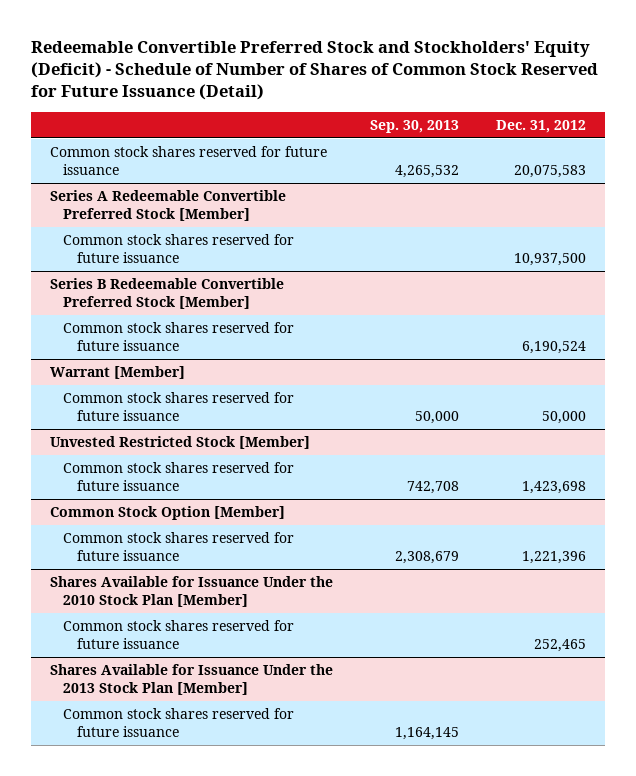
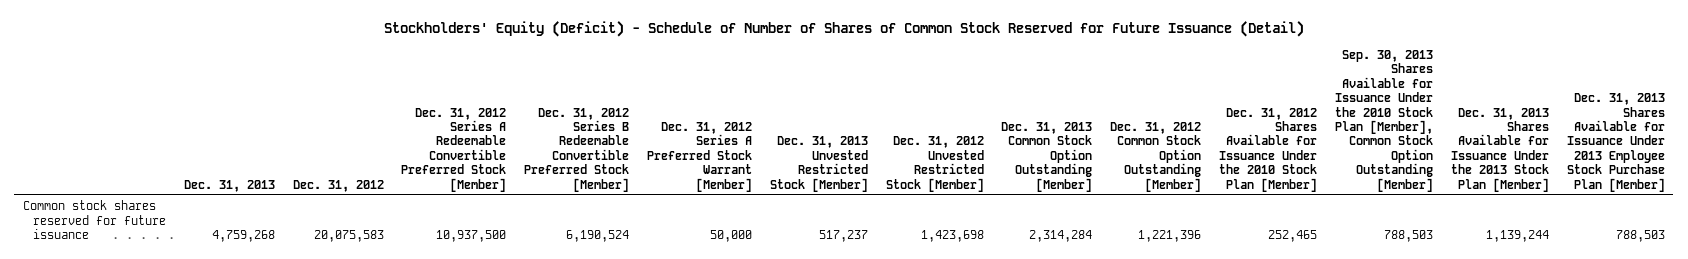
- Redeemable Convertible Preferred Stock and Stockholders' Equity (Deficit) - Schedule of Number of Shares of Common Stock Reserved for Future Issuance (Detail)
+ Stockholders' Equity (Deficit) - Schedule of Number of Shares of Common Stock Reserved for Future Issuance (Detail)
- | Sep. 30, 2013 | Dec. 31, 2012
+ | Dec. 31, 2013 | Dec. 31, 2012 | Dec. 31, 2012 Series A Redeemable Convertible Preferred Stock [Member] | Dec. 31, 2012 Series B Redeemable Convertible Preferred Stock [Member] | Dec. 31, 2012 Series A Preferred Stock Warrant [Member] | Dec. 31, 2013 Unvested Restricted Stock [Member] | Dec. 31, 2012 Unvested Restricted Stock [Member] | Dec. 31, 2013 Common Stock Option Outstanding [Member] | Dec. 31, 2012 Common Stock Option Outstanding [Member] | Dec. 31, 2012 Shares Available for Issuance Under the 2010 Stock Plan [Member] | Sep. 30, 2013 Shares Available for Issuance Under the 2010 Stock Plan [Member], Common Stock Option Outstanding [Member] | Dec. 31, 2013 Shares Available for Issuance Under the 2013 Stock Plan [Member] | Dec. 31, 2013 Shares Available for Issuance Under 2013 Employee Stock Purchase Plan [Member]
- Series A Redeemable Convertible Preferred Stock [Member]
- Common stock shares reserved for future issuance | | 10,937,500
- Series B Redeemable Convertible Preferred Stock [Member]
- Common stock shares reserved for future issuance | | 6,190,524
- Warrant [Member]
- Common stock shares reserved for future issuance | 50,000 | 50,000
- Unvested Restricted Stock [Member]
- Common stock shares reserved for future issuance | 742,708 | 1,423,698
- Common Stock Option [Member]
- Common stock shares reserved for future issuance | 2,308,679 | 1,221,396
- Shares Available for Issuance Under the 2010 Stock Plan [Member]
- Common stock shares reserved for future issuance | | 252,465
- Shares Available for Issuance Under the 2013 Stock Plan [Member]
- Common stock shares reserved for future issuance | 1,164,145 |

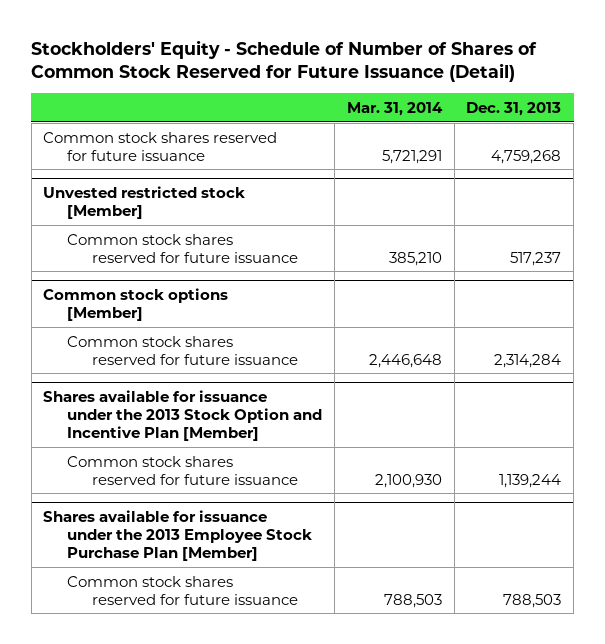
- Stockholders' Equity (Deficit) - Schedule of Number of Shares of Common Stock Reserved for Future Issuance (Detail)
+ Stockholders' Equity - Schedule of Number of Shares of Common Stock Reserved for Future Issuance (Detail)
- | Dec. 31, 2013 | Dec. 31, 2012 | Dec. 31, 2012 Series A Redeemable Convertible Preferred Stock [Member] | Dec. 31, 2012 Series B Redeemable Convertible Preferred Stock [Member] | Dec. 31, 2012 Series A Preferred Stock Warrant [Member] | Dec. 31, 2013 Unvested Restricted Stock [Member] | Dec. 31, 2012 Unvested Restricted Stock [Member] | Dec. 31, 2013 Common Stock Option Outstanding [Member] | Dec. 31, 2012 Common Stock Option Outstanding [Member] | Dec. 31, 2012 Shares Available for Issuance Under the 2010 Stock Plan [Member] | Sep. 30, 2013 Shares Available for Issuance Under the 2010 Stock Plan [Member], Common Stock Option Outstanding [Member] | Dec. 31, 2013 Shares Available for Issuance Under the 2013 Stock Plan [Member] | Dec. 31, 2013 Shares Available for Issuance Under 2013 Employee Stock Purchase Plan [Member]
+ | Mar. 31, 2014 | Dec. 31, 2013
+ Unvested restricted stock [Member]
+ Common stock shares reserved for future issuance | 385,210 | 517,237
+ Common stock options [Member]
+ Common stock shares reserved for future issuance | 2,446,648 | 2,314,284
+ Shares available for issuance under the 2013 Stock Option and Incentive Plan [Member]
+ Common stock shares reserved for future issuance | 2,100,930 | 1,139,244
+ Shares available for issuance under the 2013 Employee Stock Purchase Plan [Member]
+ Common stock shares reserved for future issuance | 788,503 | 788,503

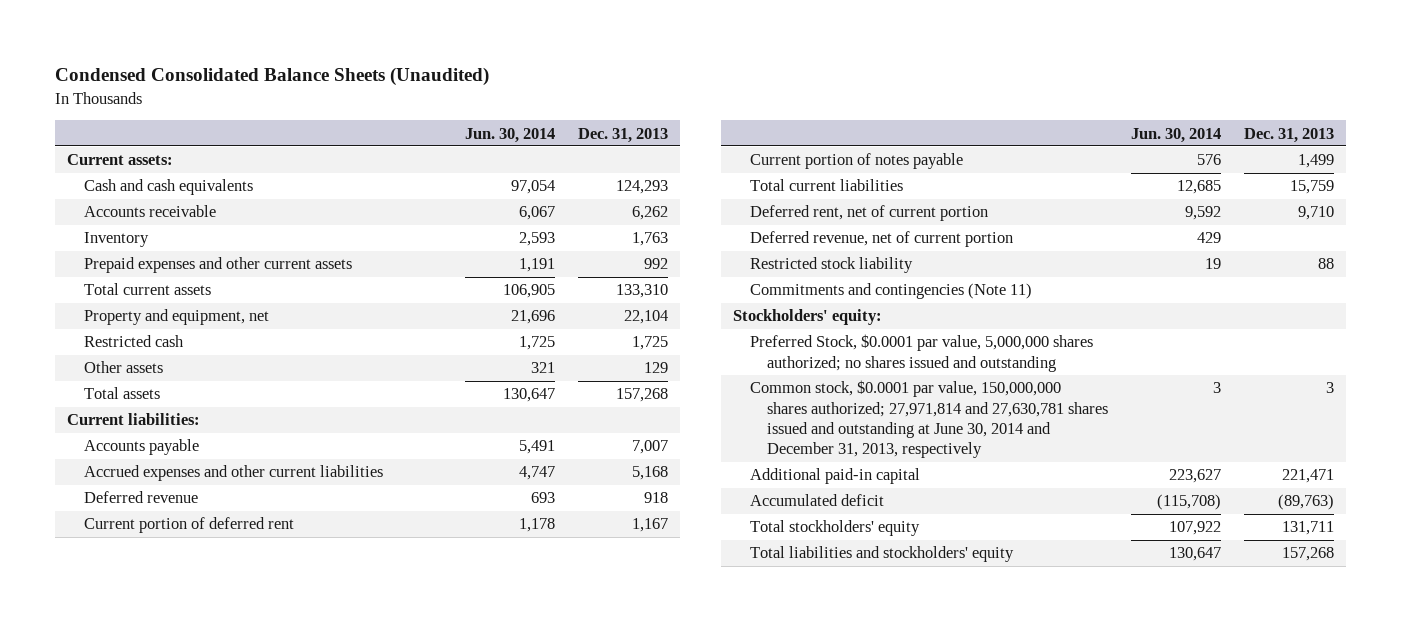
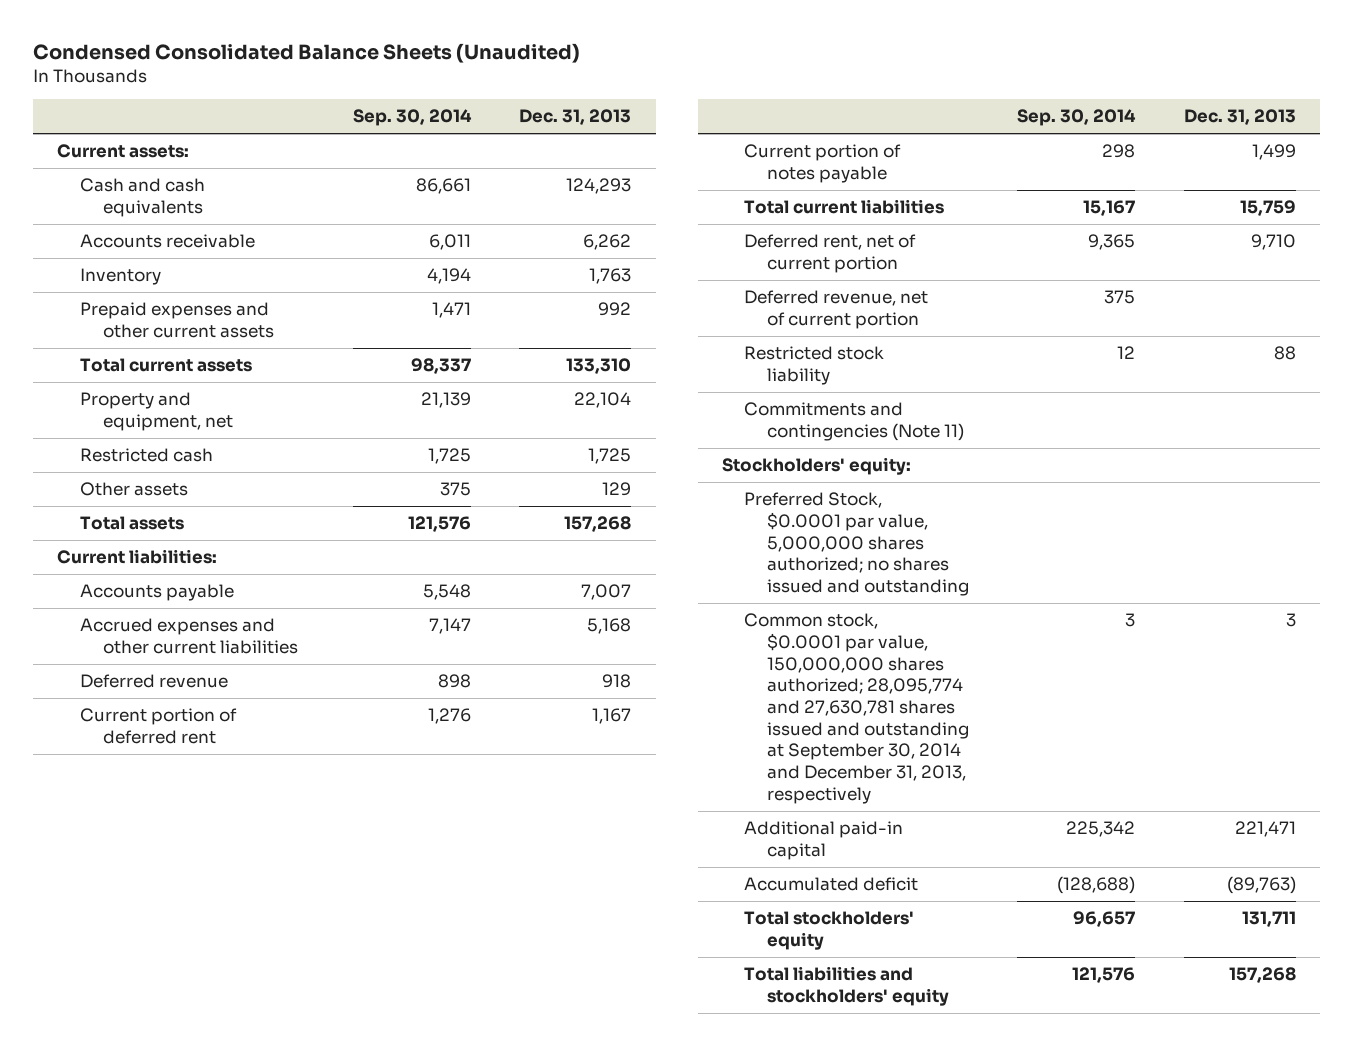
- | Jun. 30, 2014 | Dec. 31, 2013
+ | Sep. 30, 2014 | Dec. 31, 2013
- Common stock, $0.0001 par value, 150,000,000 shares authorized; 27,971,814 and 27,630,781 shares issued and outstanding at June 30, 2014 and December 31, 2013, respectively | 3 | 3
+ Common stock, $0.0001 par value, 150,000,000 shares authorized; 28,095,774 and 27,630,781 shares issued and outstanding at September 30, 2014 and December 31, 2013, respectively | 3 | 3

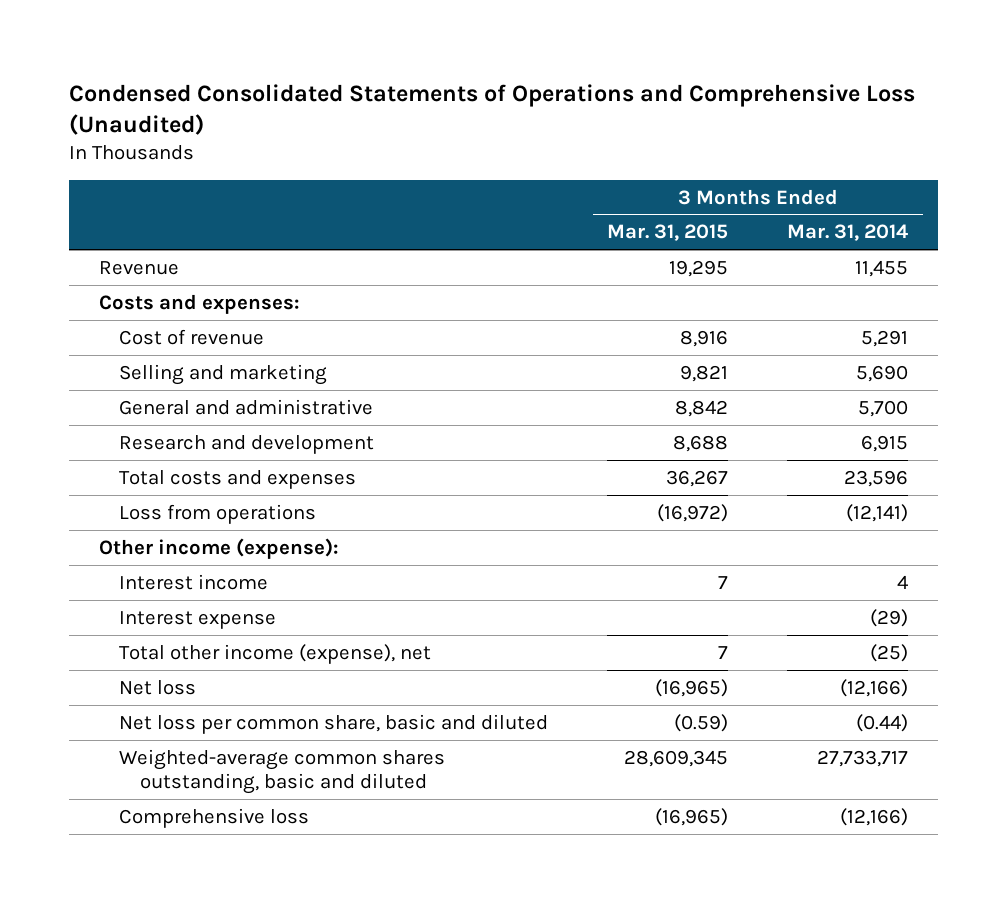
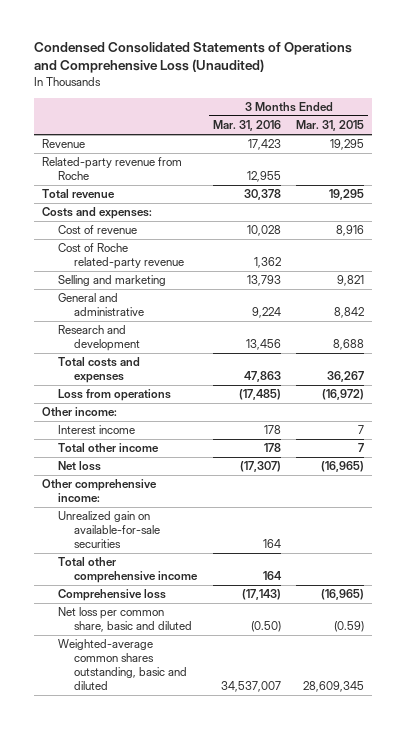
- | 3 Months Ended Mar. 31, 2015 | 3 Months Ended Mar. 31, 2014
+ | 3 Months Ended Mar. 31, 2016 | 3 Months Ended Mar. 31, 2015
+ Related-party revenue from Roche | 12,955 |
+ Total revenue | 30,378 | 19,295
+ Cost of Roche related-party revenue | 1,362 |
- Other income (expense):
+ Other income:
- Interest expense | | (29)
- Total other income (expense), net | 7 | (25)
+ Total other income | 178 | 7
+ Other comprehensive income:
+ Unrealized gain on available-for-sale securities | 164 |
+ Total other comprehensive income | 164 |
moved up: Comprehensive loss | (17,143) | (16,965)

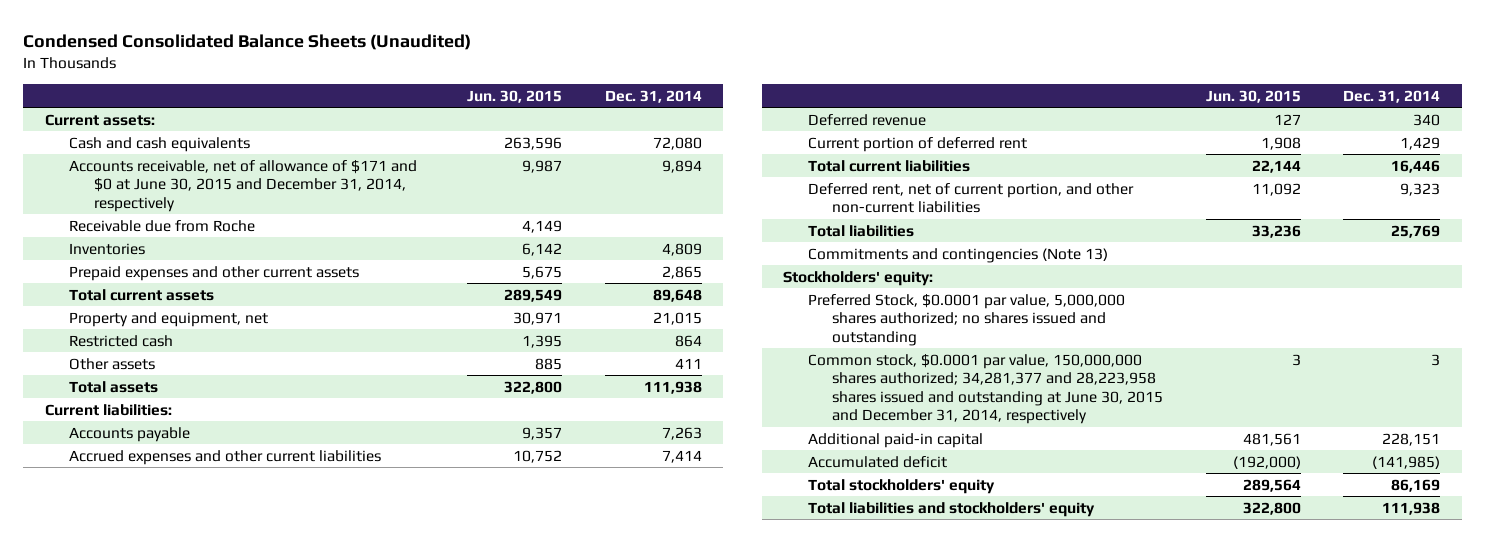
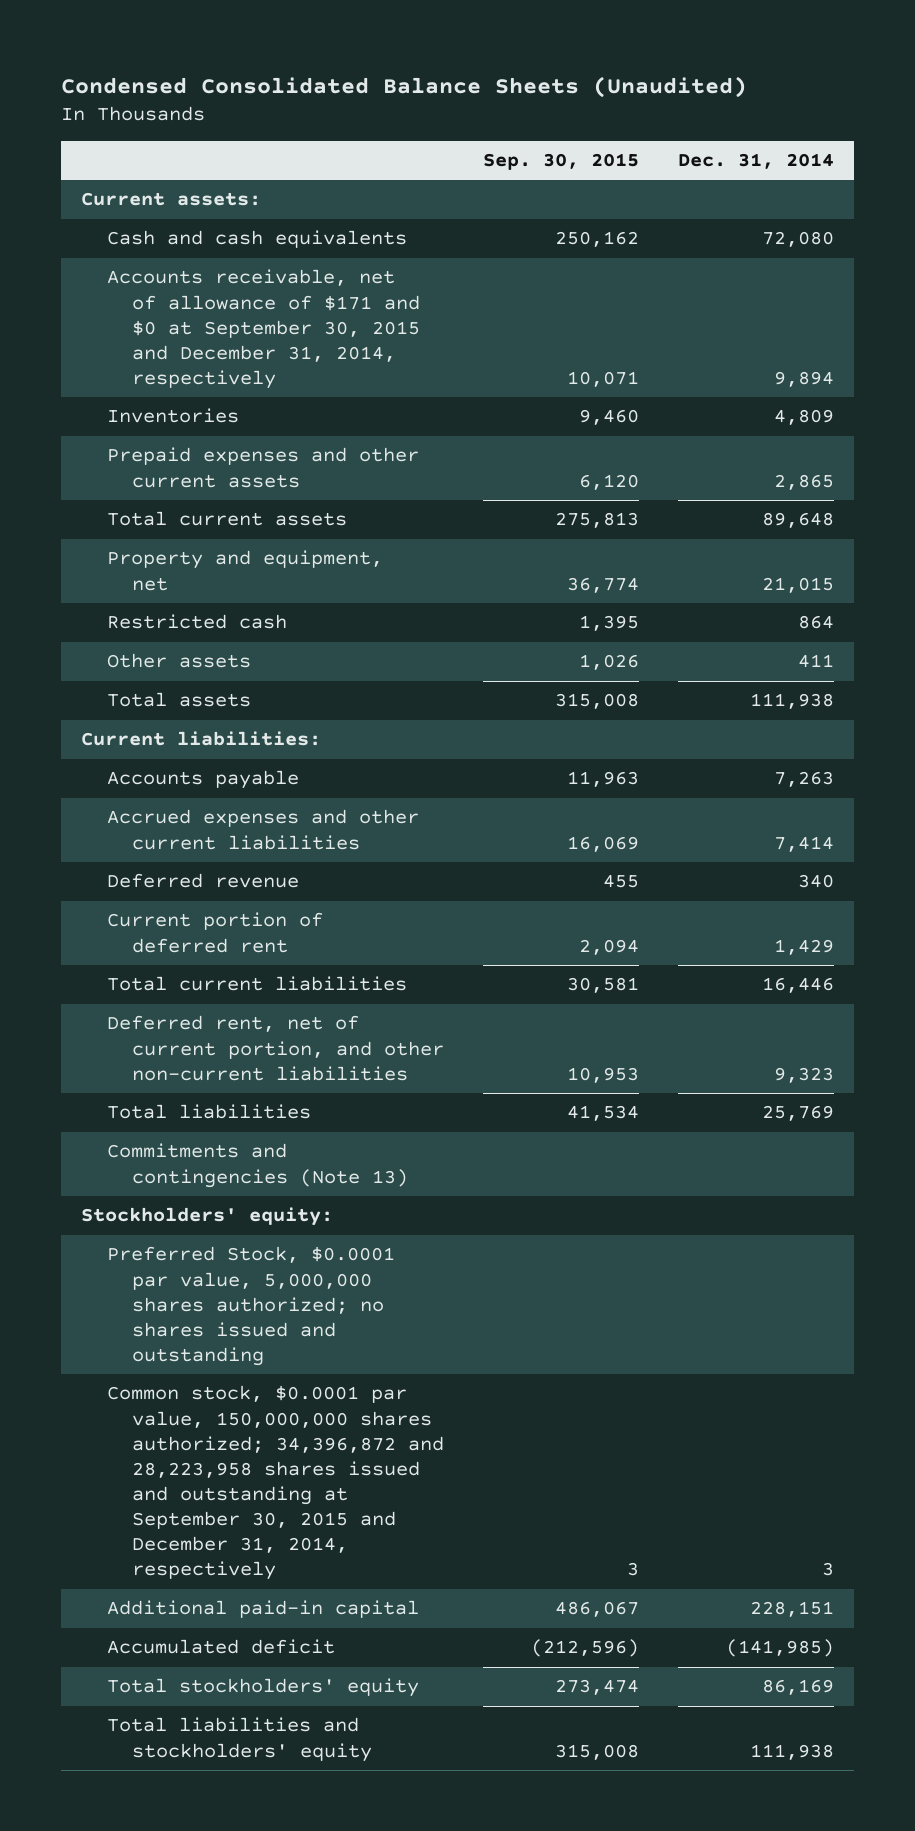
- | Jun. 30, 2015 | Dec. 31, 2014
+ | Sep. 30, 2015 | Dec. 31, 2014
- Accounts receivable, net of allowance of $171 and $0 at June 30, 2015 and December 31, 2014, respectively | 9,987 | 9,894
- Receivable due from Roche | 4,149 |
+ Accounts receivable, net of allowance of $171 and $0 at September 30, 2015 and December 31, 2014, respectively | 10,071 | 9,894
- Common stock, $0.0001 par value, 150,000,000 shares authorized; 34,281,377 and 28,223,958 shares issued and outstanding at June 30, 2015 and December 31, 2014, respectively | 3 | 3
+ Common stock, $0.0001 par value, 150,000,000 shares authorized; 34,396,872 and 28,223,958 shares issued and outstanding at September 30, 2015 and December 31, 2014, respectively | 3 | 3

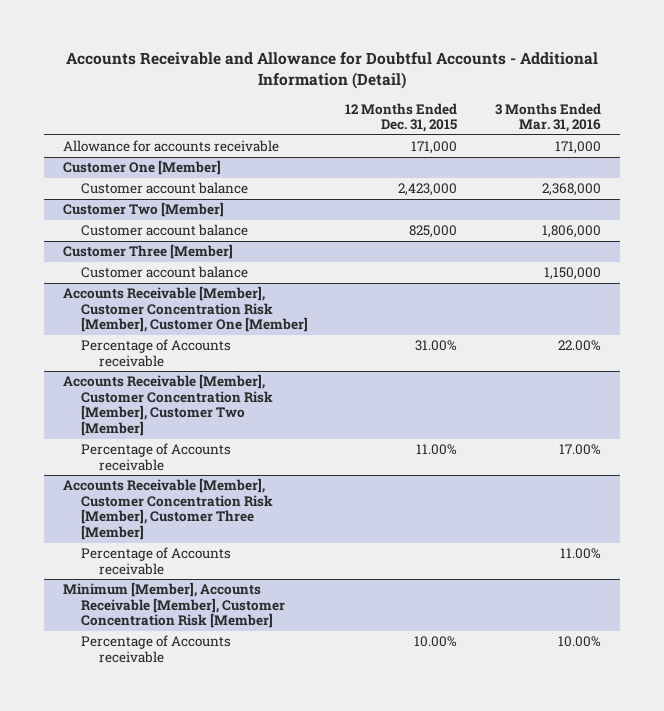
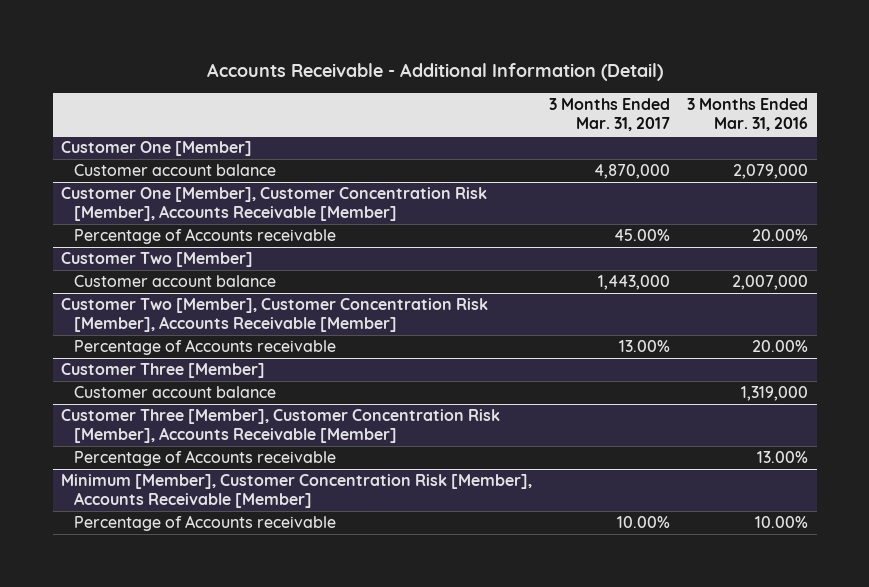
- Accounts Receivable and Allowance for Doubtful Accounts - Additional Information (Detail)
+ Accounts Receivable - Additional Information (Detail)
- | 12 Months Ended Dec. 31, 2015 | 3 Months Ended Mar. 31, 2016
+ | 3 Months Ended Mar. 31, 2017 | 3 Months Ended Mar. 31, 2016
- Allowance for accounts receivable | 171,000 | 171,000
@ Customer One [Member]
- Customer account balance | 2,423,000 | 2,368,000
+ Customer account balance | 4,870,000 | 2,079,000
+ Customer One [Member], Customer Concentration Risk [Member], Accounts Receivable [Member]
+ Percentage of Accounts receivable | 45.00% | 20.00%
@ Customer Two [Member]
- Customer account balance | 825,000 | 1,806,000
+ Customer account balance | 1,443,000 | 2,007,000
+ Customer Two [Member], Customer Concentration Risk [Member], Accounts Receivable [Member]
+ Percentage of Accounts receivable | 13.00% | 20.00%
@ Customer Three [Member]
- Customer account balance | | 1,150,000
- Accounts Receivable [Member], Customer Concentration Risk [Member], Customer One [Member]
- Percentage of Accounts receivable | 31.00% | 22.00%
- Accounts Receivable [Member], Customer Concentration Risk [Member], Customer Two [Member]
- Percentage of Accounts receivable | 11.00% | 17.00%
- Accounts Receivable [Member], Customer Concentration Risk [Member], Customer Three [Member]
- Percentage of Accounts receivable | | 11.00%
- Minimum [Member], Accounts Receivable [Member], Customer Concentration Risk [Member]
@ Customer Three [Member]
+ Customer account balance | | 1,319,000
+ Customer Three [Member], Customer Concentration Risk [Member], Accounts Receivable [Member]
+ Percentage of Accounts receivable | | 13.00%
+ Minimum [Member], Customer Concentration Risk [Member], Accounts Receivable [Member]

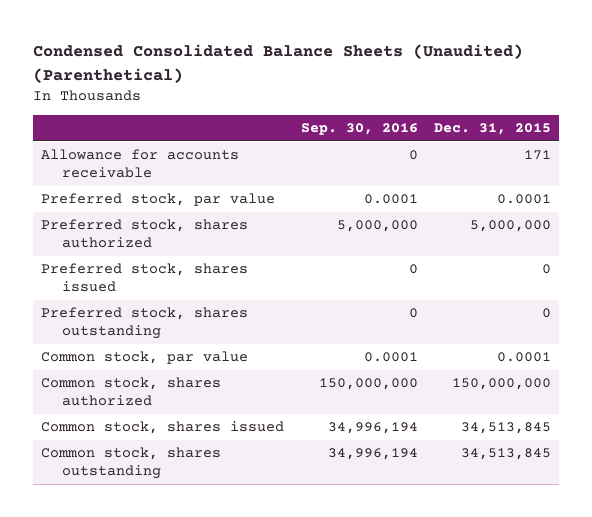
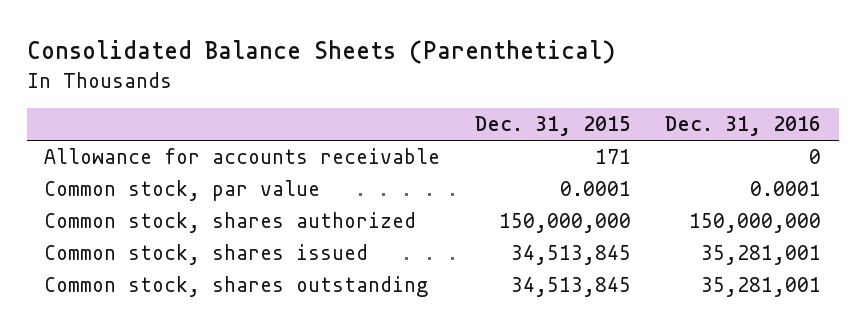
- Condensed Consolidated Balance Sheets (Unaudited) (Parenthetical)
+ Consolidated Balance Sheets (Parenthetical)
- | Sep. 30, 2016 | Dec. 31, 2015
+ | Dec. 31, 2015 | Dec. 31, 2016
- Preferred stock, par value | 0.0001 | 0.0001
- Preferred stock, shares authorized | 5,000,000 | 5,000,000
- Preferred stock, shares issued | 0 | 0
- Preferred stock, shares outstanding | 0 | 0

